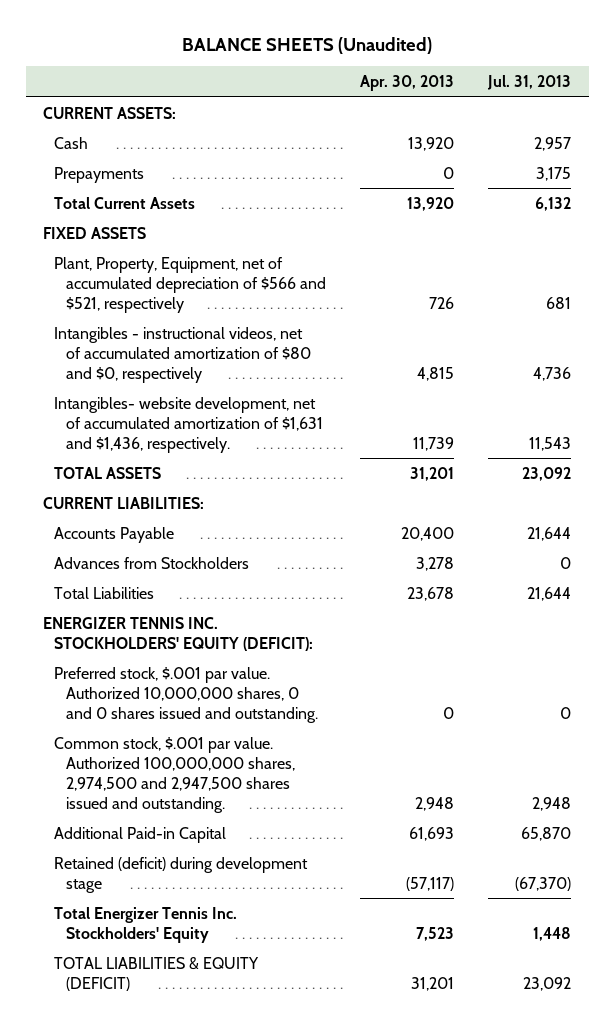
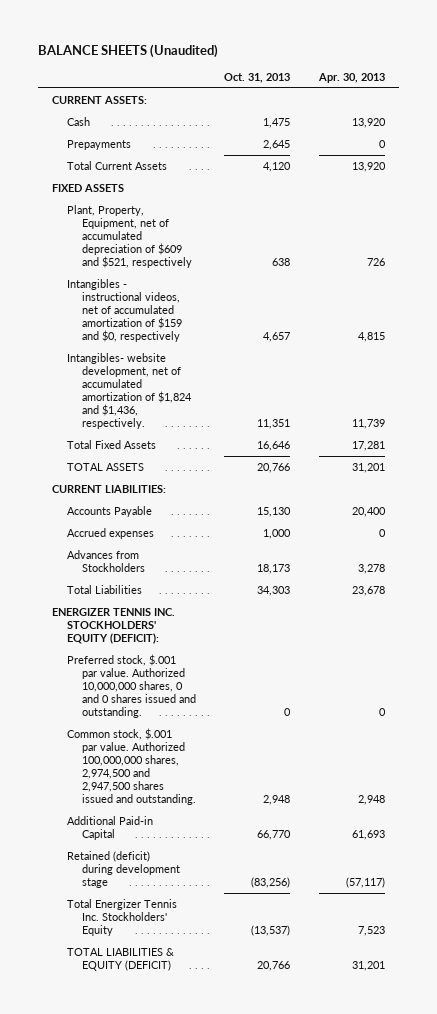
- | Apr. 30, 2013 | Jul. 31, 2013
+ | Oct. 31, 2013 | Apr. 30, 2013
- Plant, Property, Equipment, net of accumulated depreciation of $566 and $521, respectively | 726 | 681
- Intangibles - instructional videos, net of accumulated amortization of $80 and $0, respectively | 4,815 | 4,736
- Intangibles- website development, net of accumulated amortization of $1,631 and $1,436, respectively. | 11,739 | 11,543
+ Plant, Property, Equipment, net of accumulated depreciation of $609 and $521, respectively | 638 | 726
+ Intangibles - instructional videos, net of accumulated amortization of $159 and $0, respectively | 4,657 | 4,815
+ Intangibles- website development, net of accumulated amortization of $1,824 and $1,436, respectively. | 11,351 | 11,739
+ Total Fixed Assets | 16,646 | 17,281
+ Accrued expenses | 1,000 | 0

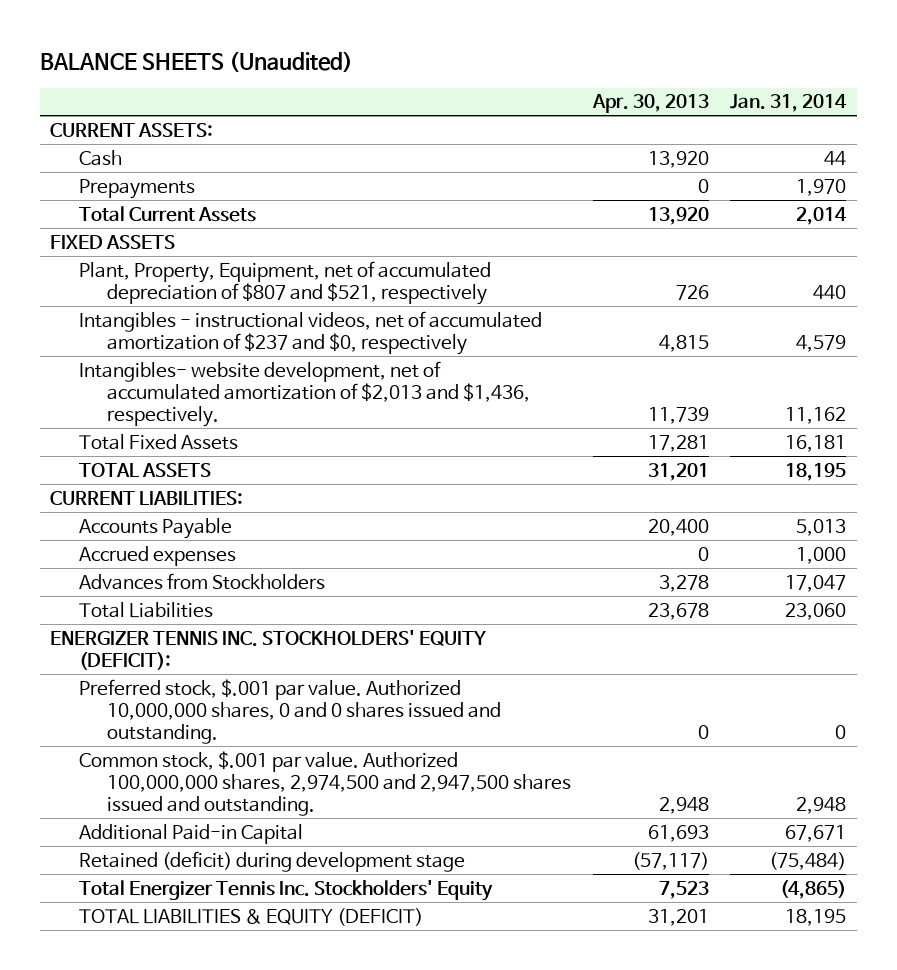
- | Oct. 31, 2013 | Apr. 30, 2013
+ | Apr. 30, 2013 | Jan. 31, 2014
- Plant, Property, Equipment, net of accumulated depreciation of $609 and $521, respectively | 638 | 726
- Intangibles - instructional videos, net of accumulated amortization of $159 and $0, respectively | 4,657 | 4,815
- Intangibles- website development, net of accumulated amortization of $1,824 and $1,436, respectively. | 11,351 | 11,739
+ Plant, Property, Equipment, net of accumulated depreciation of $807 and $521, respectively | 726 | 440
+ Intangibles - instructional videos, net of accumulated amortization of $237 and $0, respectively | 4,815 | 4,579
+ Intangibles- website development, net of accumulated amortization of $2,013 and $1,436, respectively. | 11,739 | 11,162

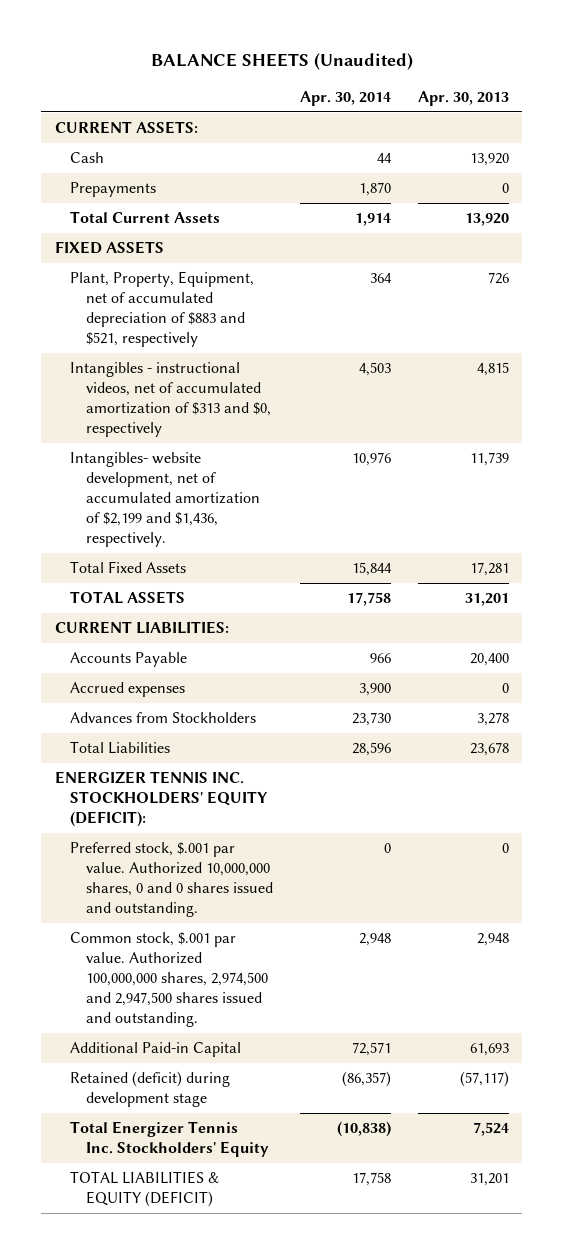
- | Apr. 30, 2013 | Jan. 31, 2014
+ | Apr. 30, 2014 | Apr. 30, 2013
- Plant, Property, Equipment, net of accumulated depreciation of $807 and $521, respectively | 726 | 440
- Intangibles - instructional videos, net of accumulated amortization of $237 and $0, respectively | 4,815 | 4,579
- Intangibles- website development, net of accumulated amortization of $2,013 and $1,436, respectively. | 11,739 | 11,162
+ Plant, Property, Equipment, net of accumulated depreciation of $883 and $521, respectively | 364 | 726
+ Intangibles - instructional videos, net of accumulated amortization of $313 and $0, respectively | 4,503 | 4,815
+ Intangibles- website development, net of accumulated amortization of $2,199 and $1,436, respectively. | 10,976 | 11,739
- Total Energizer Tennis Inc. Stockholders' Equity | 7,523 | (4,865)
+ Total Energizer Tennis Inc. Stockholders' Equity | (10,838) | 7,524

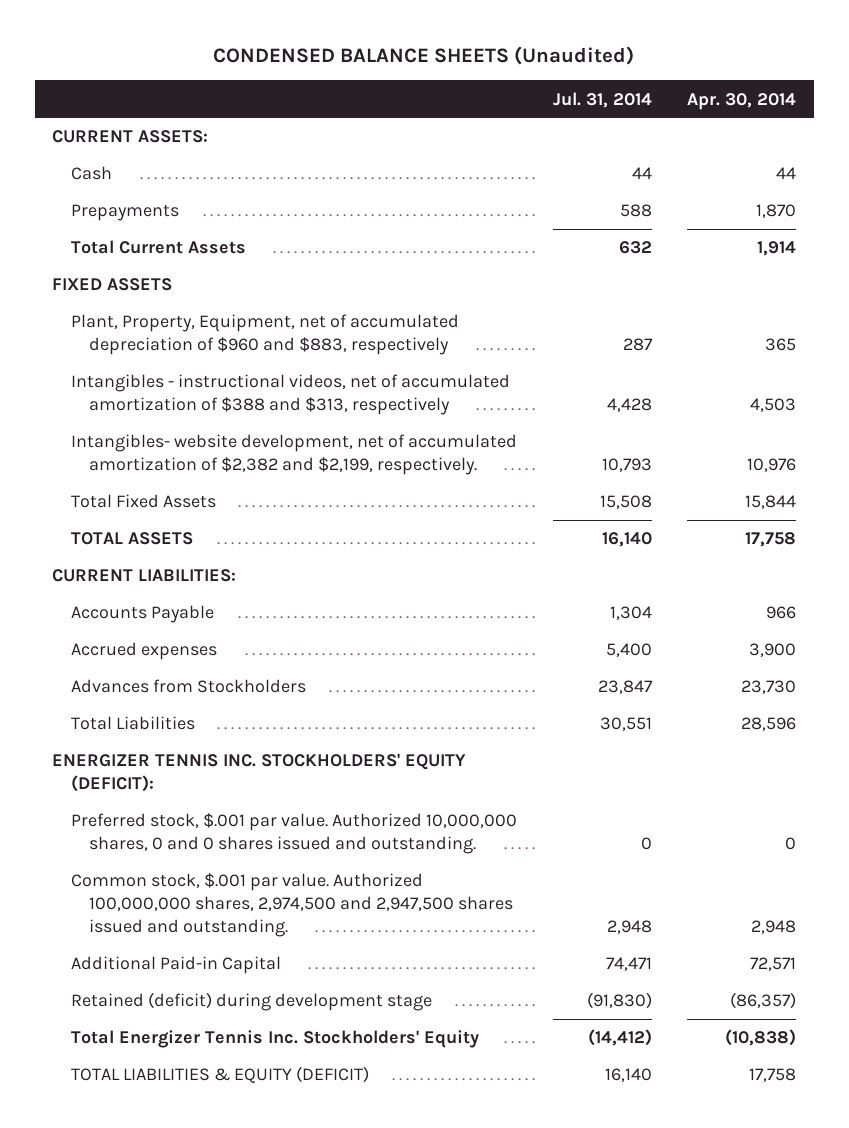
- BALANCE SHEETS (Unaudited)
+ CONDENSED BALANCE SHEETS (Unaudited)
- | Apr. 30, 2014 | Apr. 30, 2013
+ | Jul. 31, 2014 | Apr. 30, 2014
- Plant, Property, Equipment, net of accumulated depreciation of $883 and $521, respectively | 364 | 726
- Intangibles - instructional videos, net of accumulated amortization of $313 and $0, respectively | 4,503 | 4,815
- Intangibles- website development, net of accumulated amortization of $2,199 and $1,436, respectively. | 10,976 | 11,739
+ Plant, Property, Equipment, net of accumulated depreciation of $960 and $883, respectively | 287 | 365
+ Intangibles - instructional videos, net of accumulated amortization of $388 and $313, respectively | 4,428 | 4,503
+ Intangibles- website development, net of accumulated amortization of $2,382 and $2,199, respectively. | 10,793 | 10,976

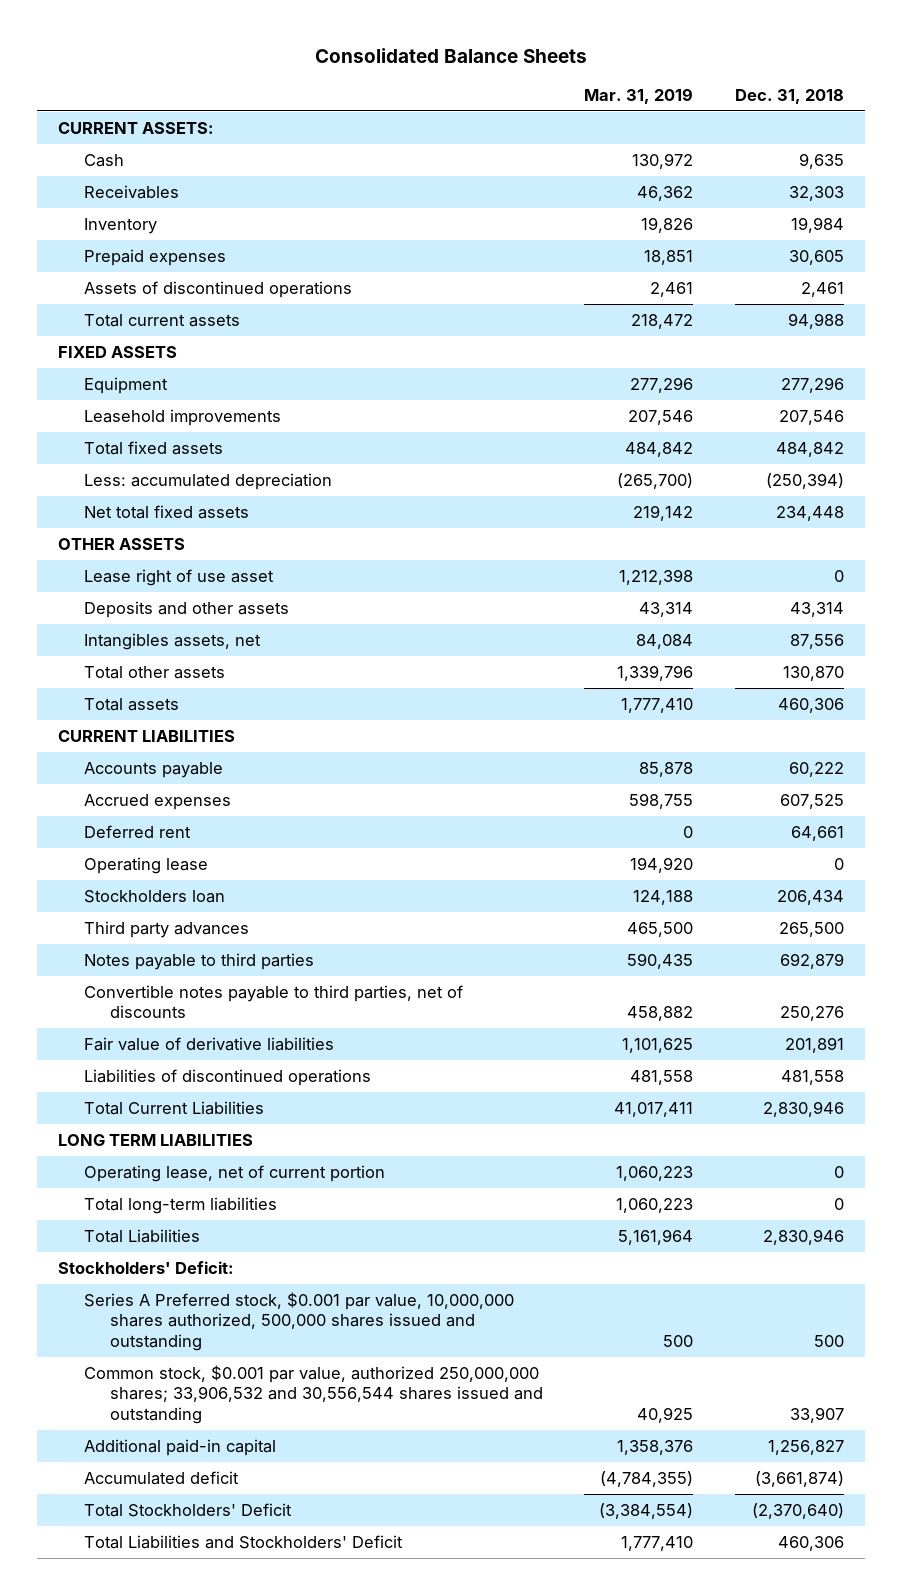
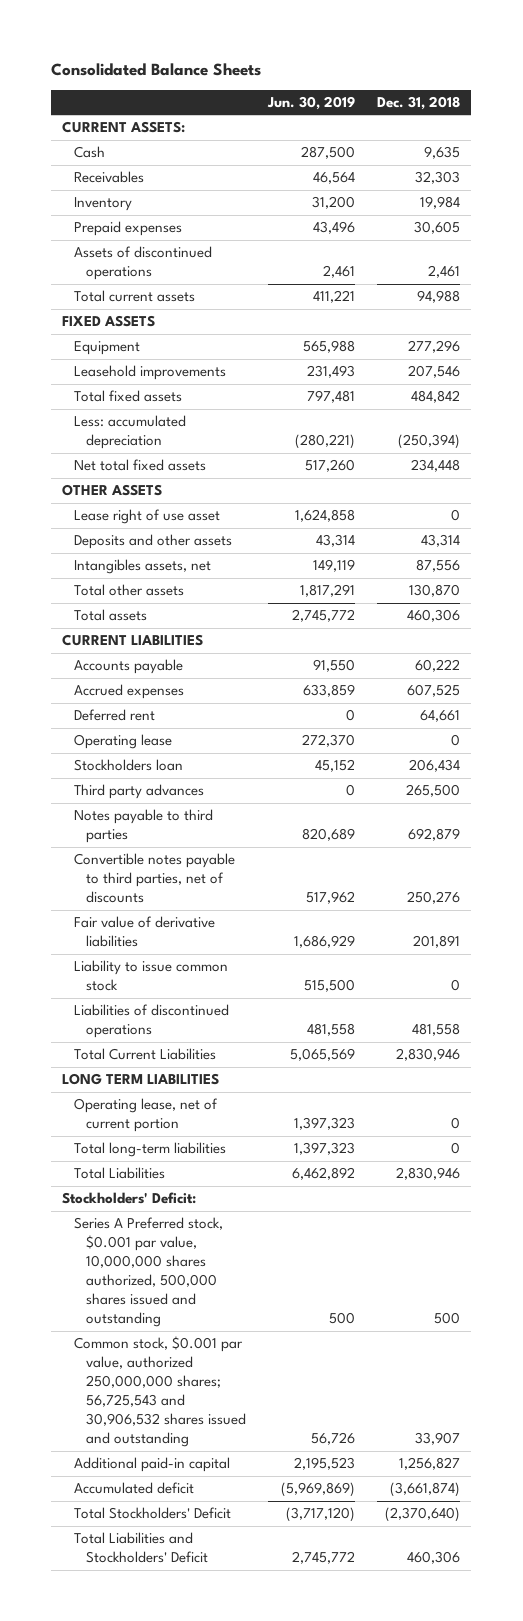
- | Mar. 31, 2019 | Dec. 31, 2018
+ | Jun. 30, 2019 | Dec. 31, 2018
+ Liability to issue common stock | 515,500 | 0
- Common stock, $0.001 par value, authorized 250,000,000 shares; 33,906,532 and 30,556,544 shares issued and outstanding | 40,925 | 33,907
+ Common stock, $0.001 par value, authorized 250,000,000 shares; 56,725,543 and 30,906,532 shares issued and outstanding | 56,726 | 33,907

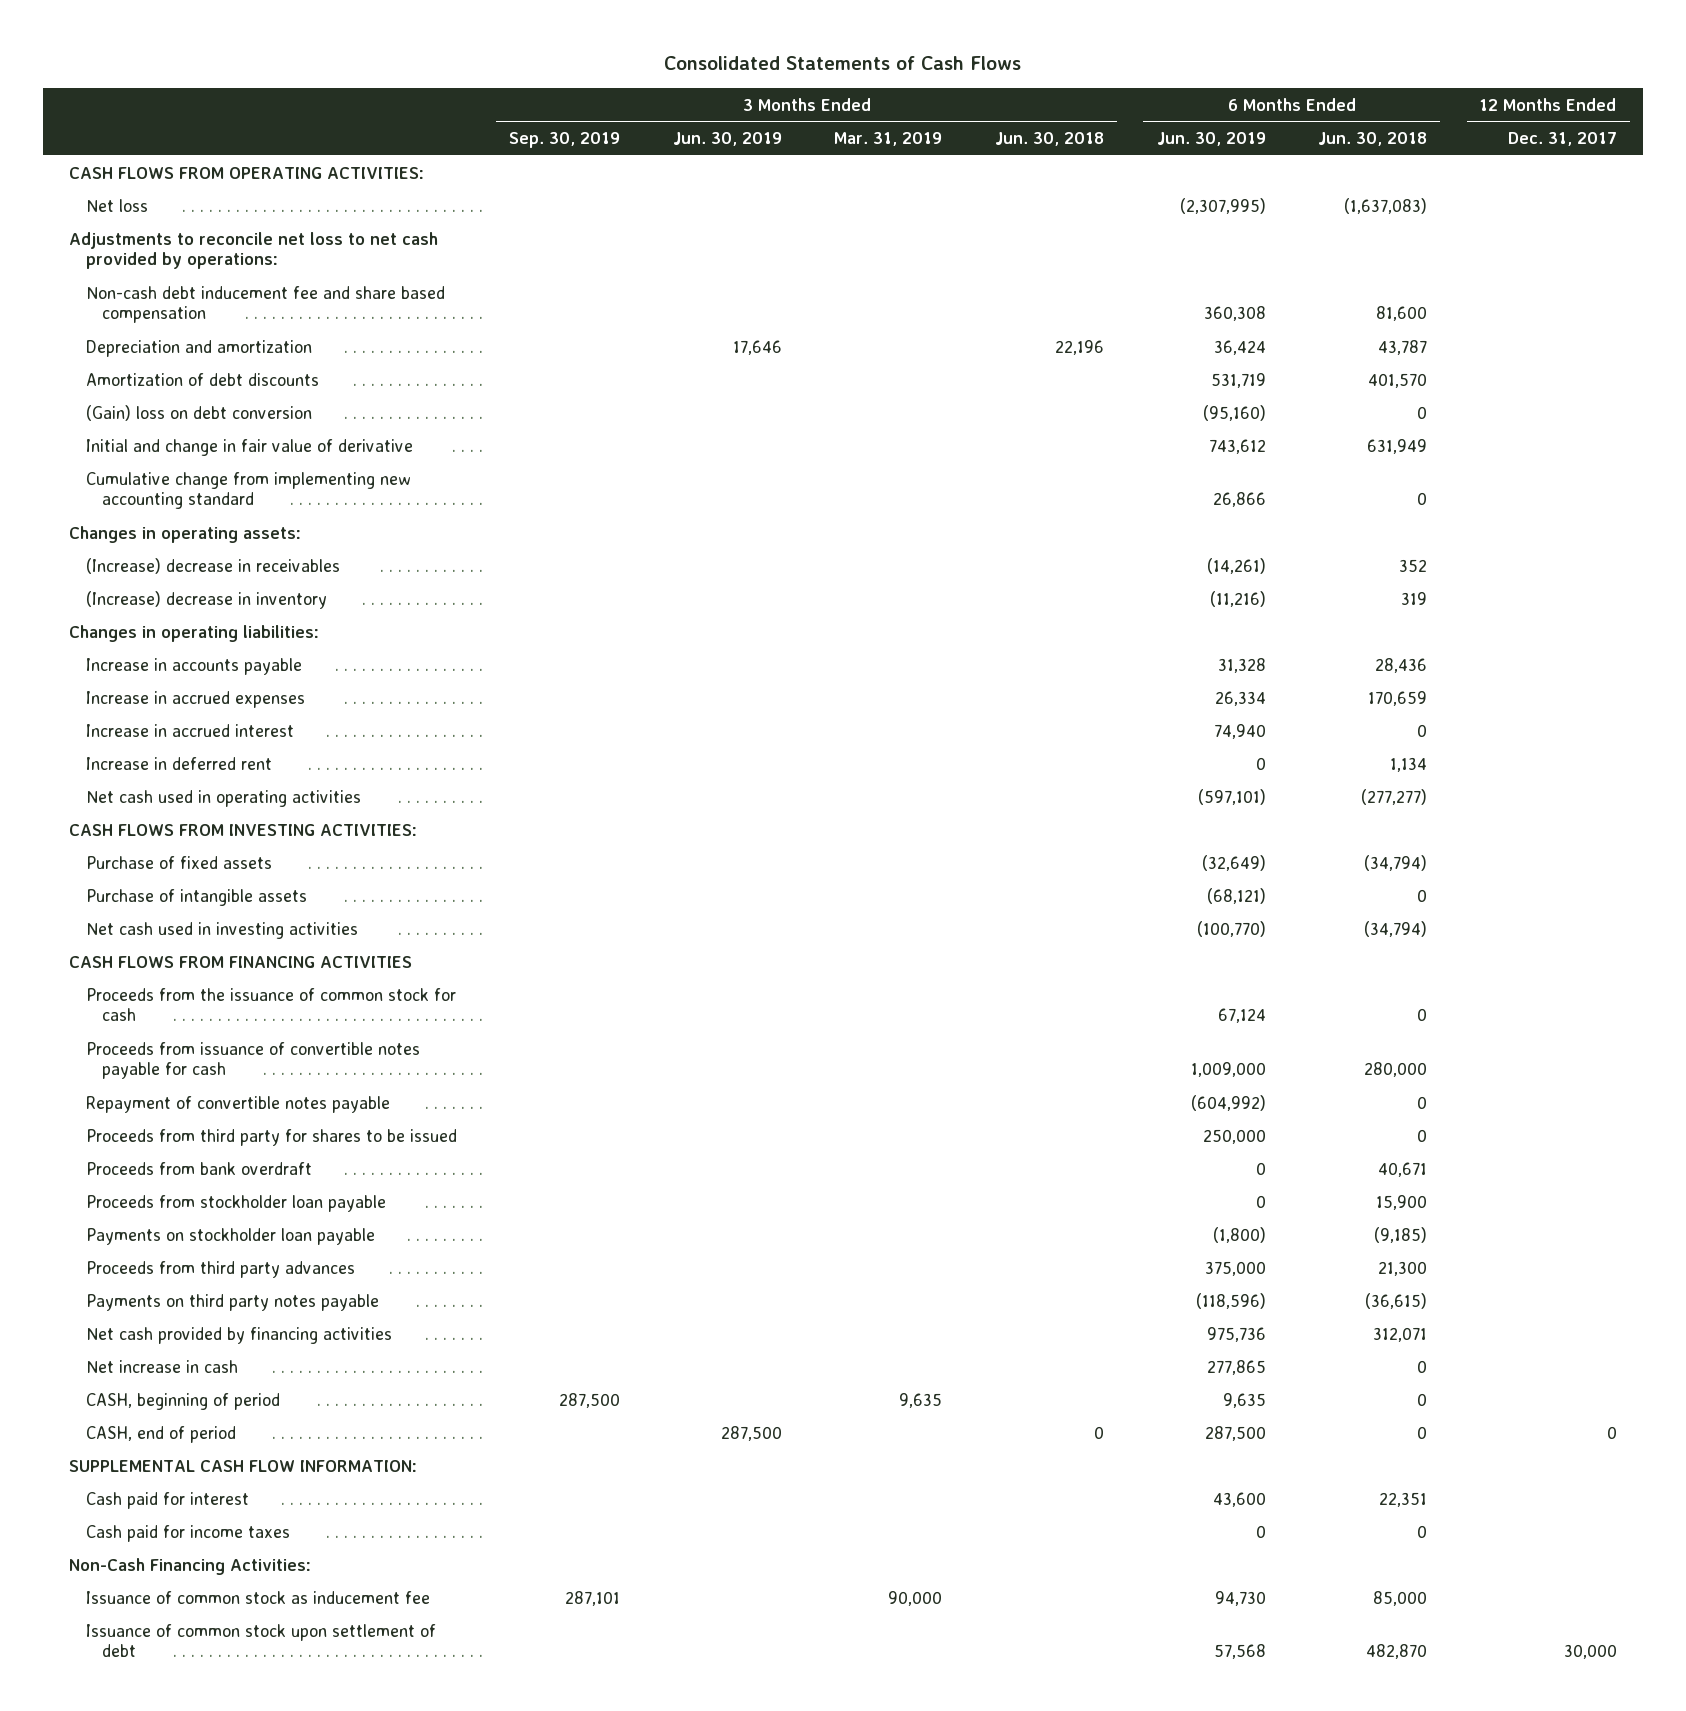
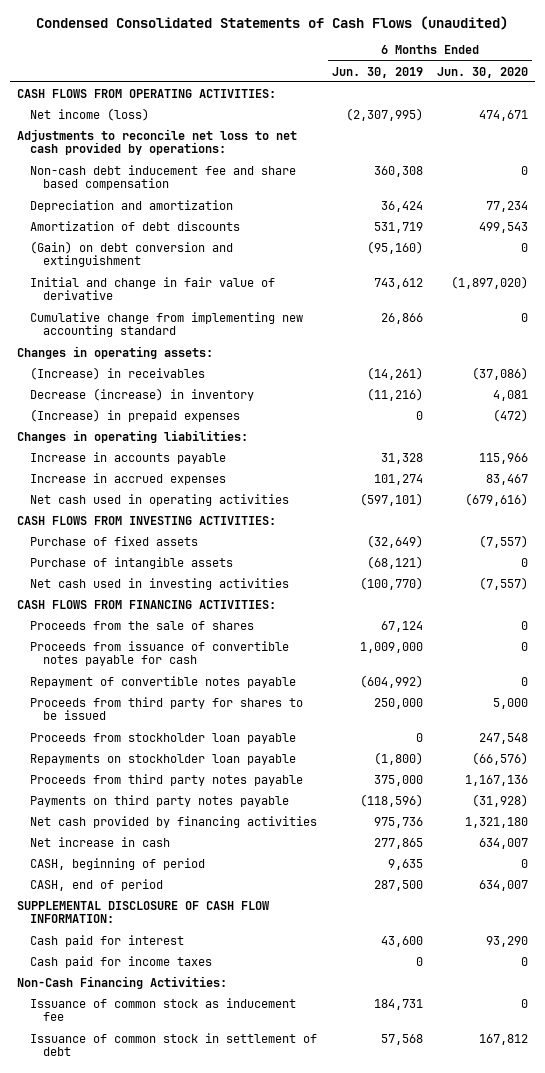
- Consolidated Statements of Cash Flows
+ Condensed Consolidated Statements of Cash Flows (unaudited)
- | 3 Months Ended Sep. 30, 2019 | 3 Months Ended Jun. 30, 2019 | 3 Months Ended Mar. 31, 2019 | 3 Months Ended Jun. 30, 2018 | 6 Months Ended Jun. 30, 2019 | 6 Months Ended Jun. 30, 2018 | 12 Months Ended Dec. 31, 2017
+ | 6 Months Ended Jun. 30, 2019 | 6 Months Ended Jun. 30, 2020
- Net loss | | | | | (2,307,995) | (1,637,083) |
+ Net income (loss) | (2,307,995) | 474,671
- (Gain) loss on debt conversion | | | | | (95,160) | 0 |
+ (Gain) on debt conversion and extinguishment | (95,160) | 0
- (Increase) decrease in receivables | | | | | (14,261) | 352 |
- (Increase) decrease in inventory | | | | | (11,216) | 319 |
+ (Increase) in receivables | (14,261) | (37,086)
+ Decrease (increase) in inventory | (11,216) | 4,081
+ (Increase) in prepaid expenses | 0 | (472)
- Increase in accrued expenses | | | | | 26,334 | 170,659 |
- Increase in accrued interest | | | | | 74,940 | 0 |
- Increase in deferred rent | | | | | 0 | 1,134 |
+ Increase in accrued expenses | 101,274 | 83,467
- CASH FLOWS FROM FINANCING ACTIVITIES
- Proceeds from the issuance of common stock for cash | | | | | 67,124 | 0 |
+ CASH FLOWS FROM FINANCING ACTIVITIES:
+ Proceeds from the sale of shares | 67,124 | 0
- Proceeds from bank overdraft | | | | | 0 | 40,671 |
- Payments on stockholder loan payable | | | | | (1,800) | (9,185) |
- Proceeds from third party advances | | | | | 375,000 | 21,300 |
+ Repayments on stockholder loan payable | (1,800) | (66,576)
+ Proceeds from third party notes payable | 375,000 | 1,167,136
- SUPPLEMENTAL CASH FLOW INFORMATION:
+ SUPPLEMENTAL DISCLOSURE OF CASH FLOW INFORMATION:
- Issuance of common stock as inducement fee | 287,101 | | 90,000 | | 94,730 | 85,000 |
- Issuance of common stock upon settlement of debt | | | | | 57,568 | 482,870 | 30,000
+ Issuance of common stock as inducement fee | 184,731 | 0
+ Issuance of common stock in settlement of debt | 57,568 | 167,812

